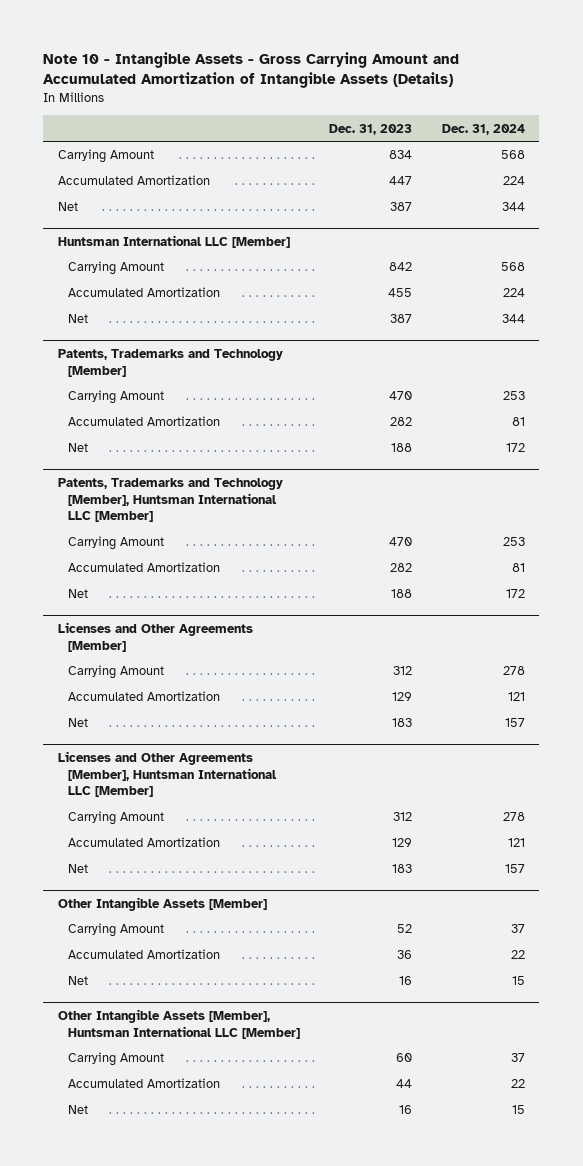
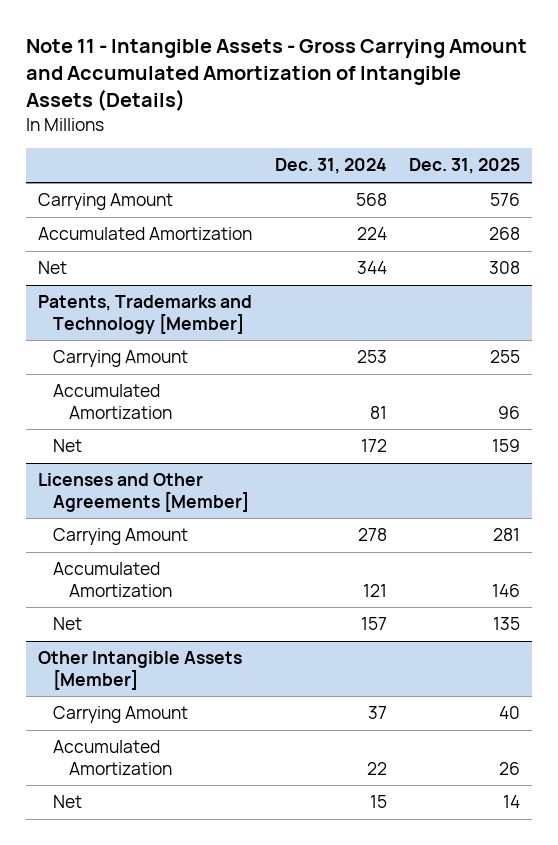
- Note 10 - Intangible Assets - Gross Carrying Amount and Accumulated Amortization of Intangible Assets (Details)
+ Note 11 - Intangible Assets - Gross Carrying Amount and Accumulated Amortization of Intangible Assets (Details)
- | Dec. 31, 2023 | Dec. 31, 2024
+ | Dec. 31, 2024 | Dec. 31, 2025
- Huntsman International LLC [Member]
- Carrying Amount | 842 | 568
- Accumulated Amortization | 455 | 224
- Net | 387 | 344
- Patents, Trademarks and Technology [Member], Huntsman International LLC [Member]
- Carrying Amount | 470 | 253
- Accumulated Amortization | 282 | 81
- Net | 188 | 172
- Licenses and Other Agreements [Member], Huntsman International LLC [Member]
- Carrying Amount | 312 | 278
- Accumulated Amortization | 129 | 121
- Net | 183 | 157
- Other Intangible Assets [Member], Huntsman International LLC [Member]
- Carrying Amount | 60 | 37
- Accumulated Amortization | 44 | 22
- Net | 16 | 15

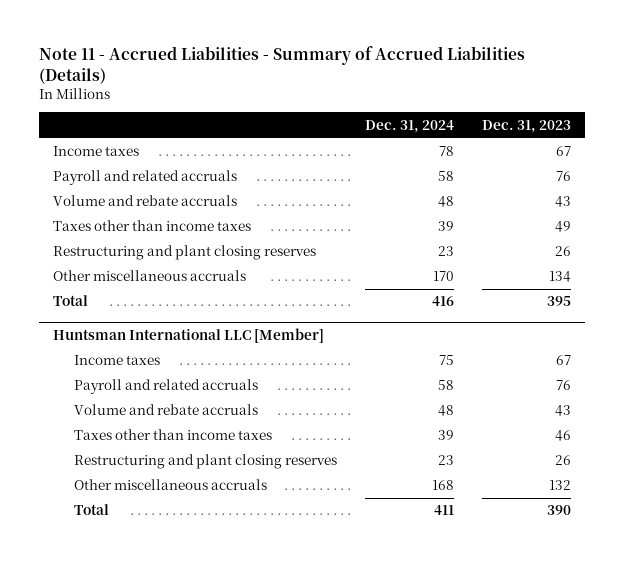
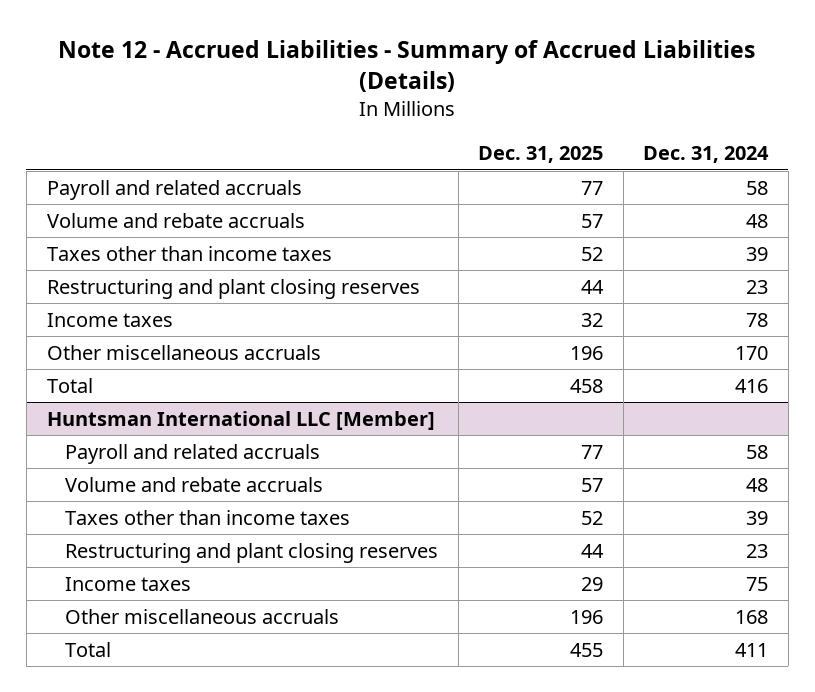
- Note 11 - Accrued Liabilities - Summary of Accrued Liabilities (Details)
+ Note 12 - Accrued Liabilities - Summary of Accrued Liabilities (Details)
- | Dec. 31, 2024 | Dec. 31, 2023
+ | Dec. 31, 2025 | Dec. 31, 2024
moved down: Income taxes | 32 | 78
@ Huntsman International LLC [Member]
moved down: Income taxes | 29 | 75

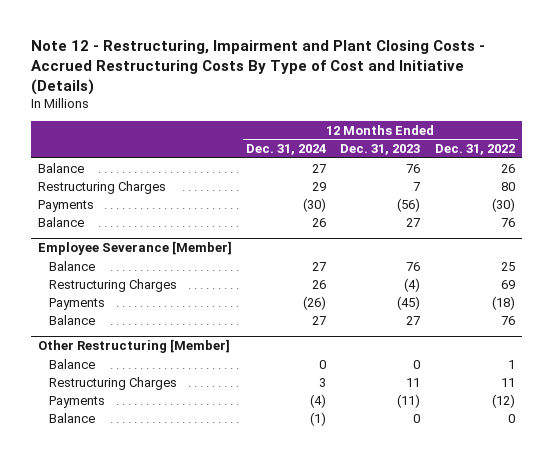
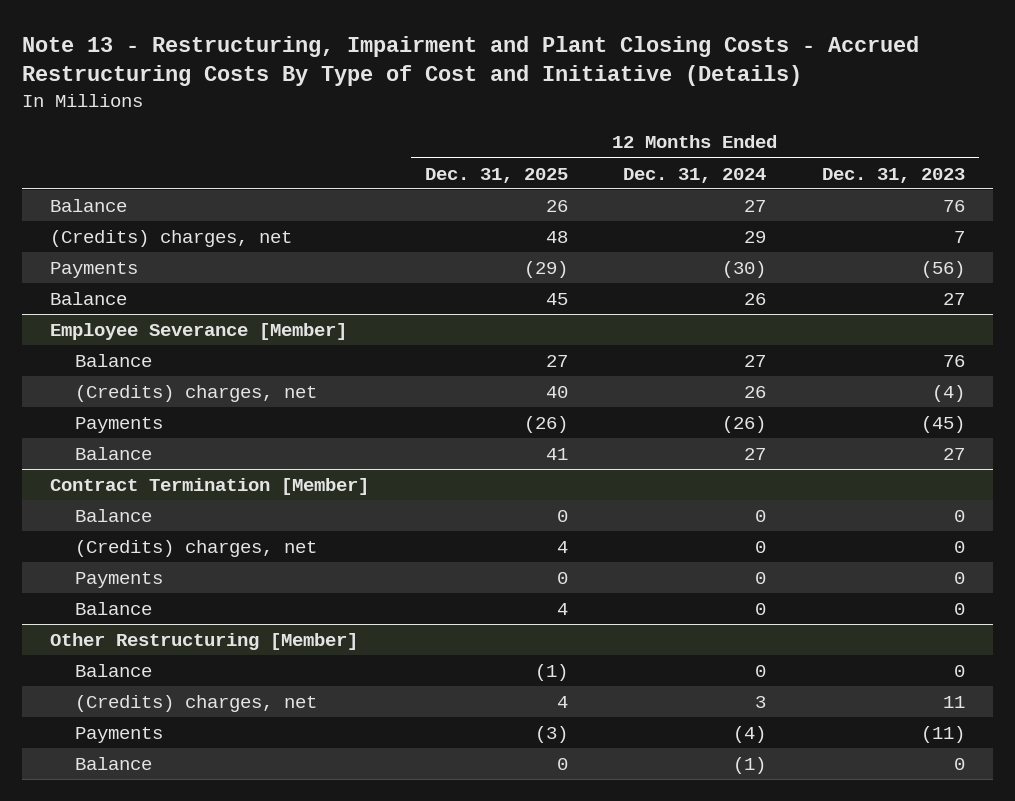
- Note 12 - Restructuring, Impairment and Plant Closing Costs - Accrued Restructuring Costs By Type of Cost and Initiative (Details)
+ Note 13 - Restructuring, Impairment and Plant Closing Costs - Accrued Restructuring Costs By Type of Cost and Initiative (Details)
- | 12 Months Ended Dec. 31, 2024 | 12 Months Ended Dec. 31, 2023 | 12 Months Ended Dec. 31, 2022
+ | 12 Months Ended Dec. 31, 2025 | 12 Months Ended Dec. 31, 2024 | 12 Months Ended Dec. 31, 2023
- Restructuring Charges | 29 | 7 | 80
+ (Credits) charges, net | 48 | 29 | 7
@ Employee Severance [Member]
- Restructuring Charges | 26 | (4) | 69
+ (Credits) charges, net | 40 | 26 | (4)
+ Contract Termination [Member]
+ Balance | 0 | 0 | 0
+ (Credits) charges, net | 4 | 0 | 0
+ Payments | 0 | 0 | 0
+ Balance | 4 | 0 | 0
@ Other Restructuring [Member]
- Restructuring Charges | 3 | 11 | 11
+ (Credits) charges, net | 4 | 3 | 11

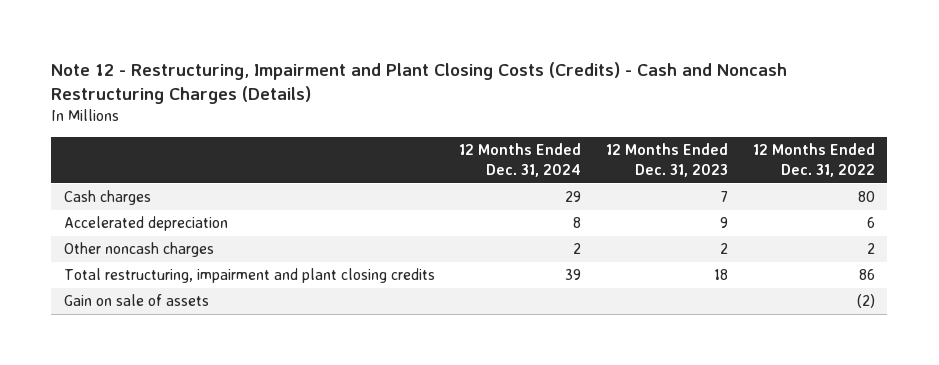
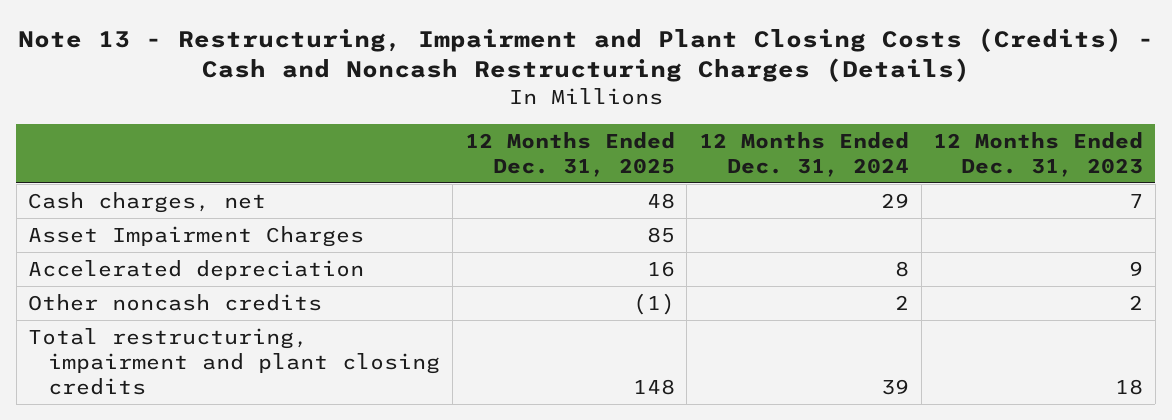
- Note 12 - Restructuring, Impairment and Plant Closing Costs (Credits) - Cash and Noncash Restructuring Charges (Details)
+ Note 13 - Restructuring, Impairment and Plant Closing Costs (Credits) - Cash and Noncash Restructuring Charges (Details)
- | 12 Months Ended Dec. 31, 2024 | 12 Months Ended Dec. 31, 2023 | 12 Months Ended Dec. 31, 2022
+ | 12 Months Ended Dec. 31, 2025 | 12 Months Ended Dec. 31, 2024 | 12 Months Ended Dec. 31, 2023
- Cash charges | 29 | 7 | 80
+ Cash charges, net | 48 | 29 | 7
+ Asset Impairment Charges | 85 | |
- Other noncash charges | 2 | 2 | 2
+ Other noncash credits | (1) | 2 | 2
- Gain on sale of assets | | | (2)

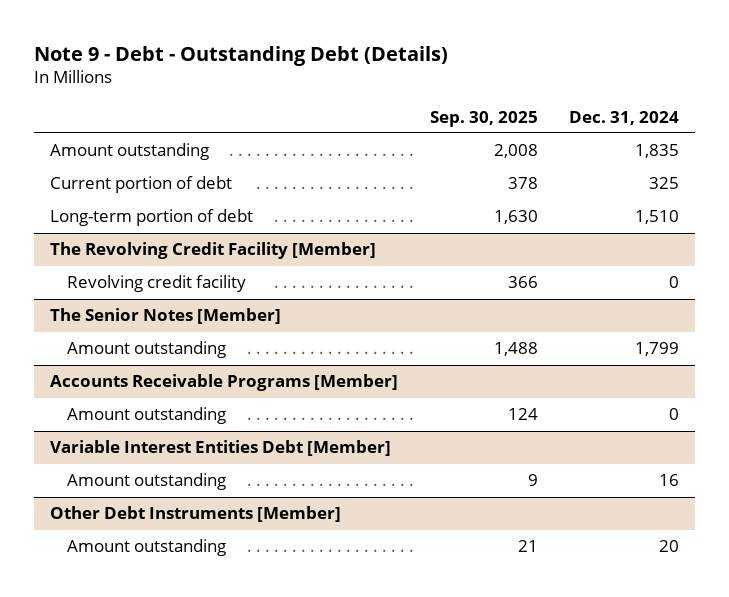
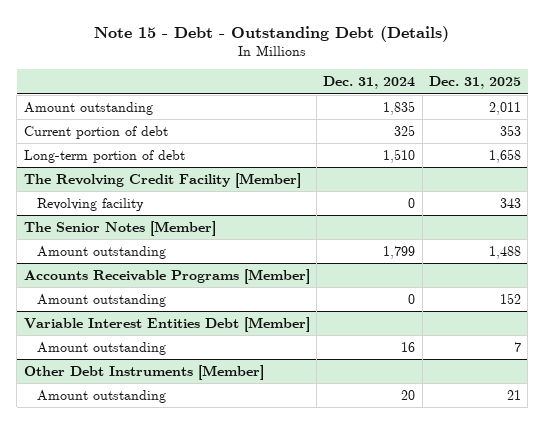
- Note 9 - Debt - Outstanding Debt (Details)
+ Note 15 - Debt - Outstanding Debt (Details)
- | Sep. 30, 2025 | Dec. 31, 2024
+ | Dec. 31, 2024 | Dec. 31, 2025
@ The Revolving Credit Facility [Member]
- Revolving credit facility | 366 | 0
+ Revolving facility | 0 | 343

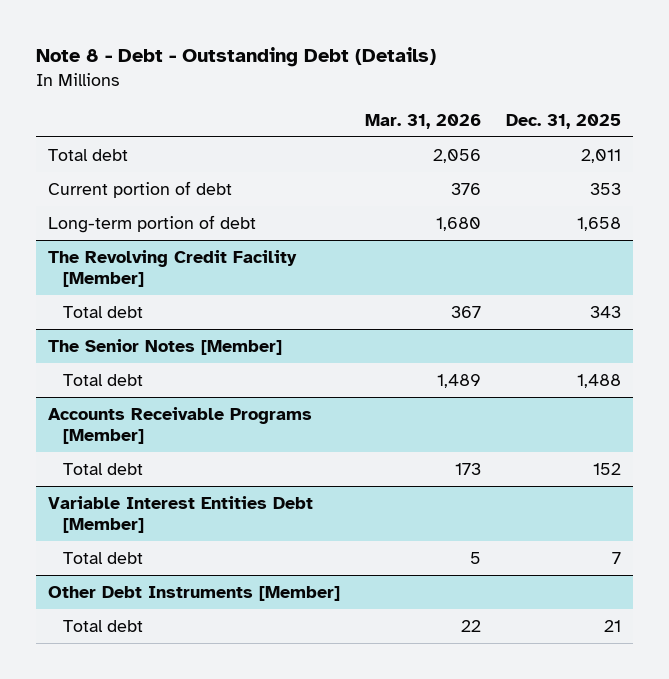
- Note 15 - Debt - Outstanding Debt (Details)
+ Note 8 - Debt - Outstanding Debt (Details)
- | Dec. 31, 2024 | Dec. 31, 2025
+ | Mar. 31, 2026 | Dec. 31, 2025
- Amount outstanding | 1,835 | 2,011
+ Total debt | 2,056 | 2,011
@ The Revolving Credit Facility [Member]
- Revolving facility | 0 | 343
+ Total debt | 367 | 343
@ The Senior Notes [Member]
- Amount outstanding | 1,799 | 1,488
+ Total debt | 1,489 | 1,488
@ Accounts Receivable Programs [Member]
- Amount outstanding | 0 | 152
+ Total debt | 173 | 152
@ Variable Interest Entities Debt [Member]
- Amount outstanding | 16 | 7
+ Total debt | 5 | 7
@ Other Debt Instruments [Member]
- Amount outstanding | 20 | 21
+ Total debt | 22 | 21

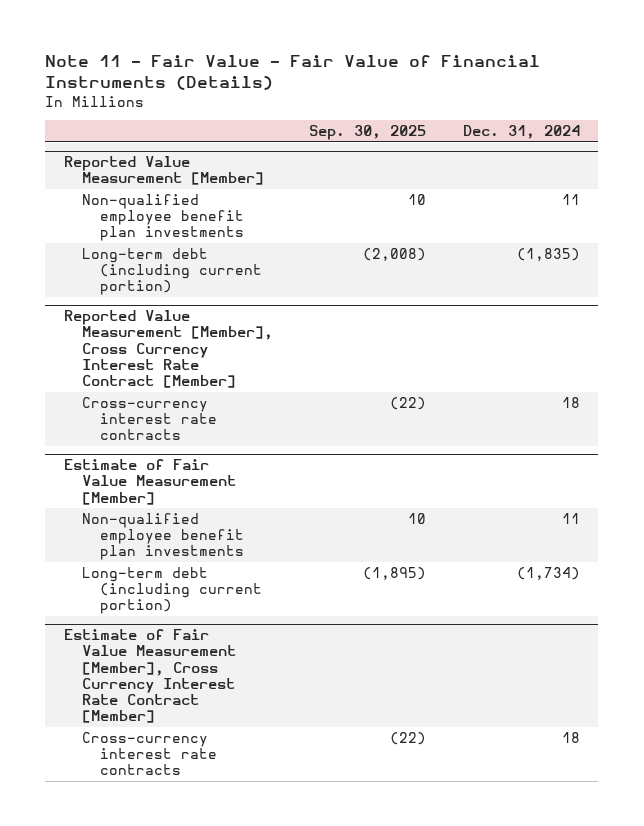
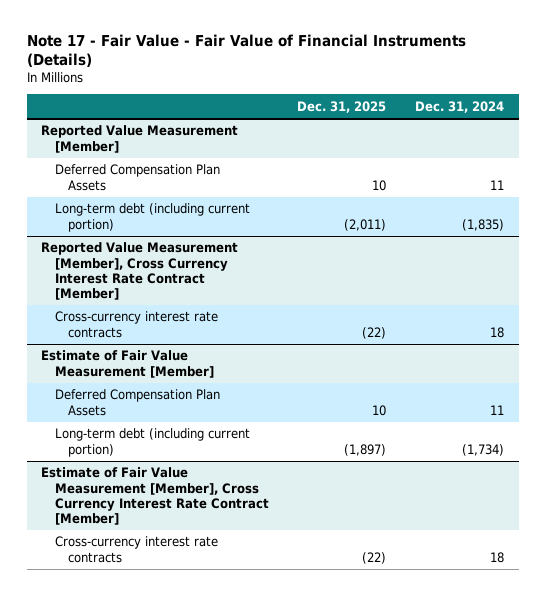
- Note 11 - Fair Value - Fair Value of Financial Instruments (Details)
+ Note 17 - Fair Value - Fair Value of Financial Instruments (Details)
- | Sep. 30, 2025 | Dec. 31, 2024
+ | Dec. 31, 2025 | Dec. 31, 2024
@ Reported Value Measurement [Member]
- Non-qualified employee benefit plan investments | 10 | 11
+ Deferred Compensation Plan Assets | 10 | 11
@ Estimate of Fair Value Measurement [Member]
- Non-qualified employee benefit plan investments | 10 | 11
+ Deferred Compensation Plan Assets | 10 | 11

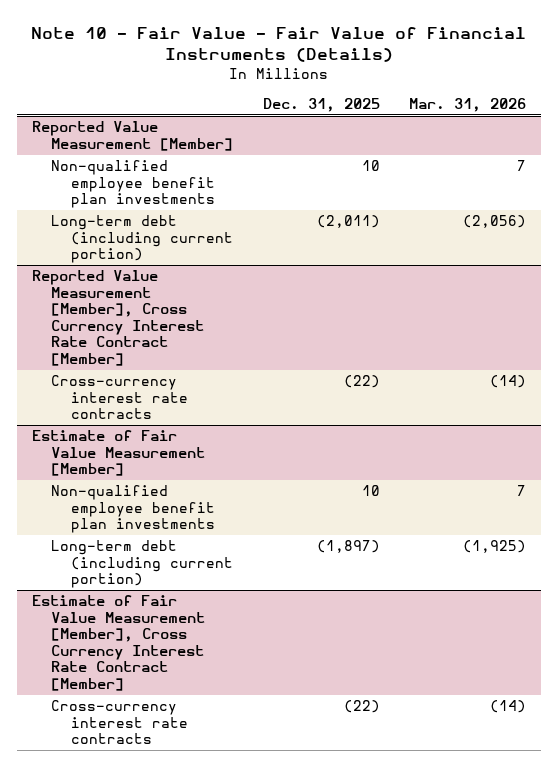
- Note 17 - Fair Value - Fair Value of Financial Instruments (Details)
+ Note 10 - Fair Value - Fair Value of Financial Instruments (Details)
- | Dec. 31, 2025 | Dec. 31, 2024
+ | Dec. 31, 2025 | Mar. 31, 2026
@ Reported Value Measurement [Member]
- Deferred Compensation Plan Assets | 10 | 11
+ Non-qualified employee benefit plan investments | 10 | 7
@ Estimate of Fair Value Measurement [Member]
- Deferred Compensation Plan Assets | 10 | 11
+ Non-qualified employee benefit plan investments | 10 | 7

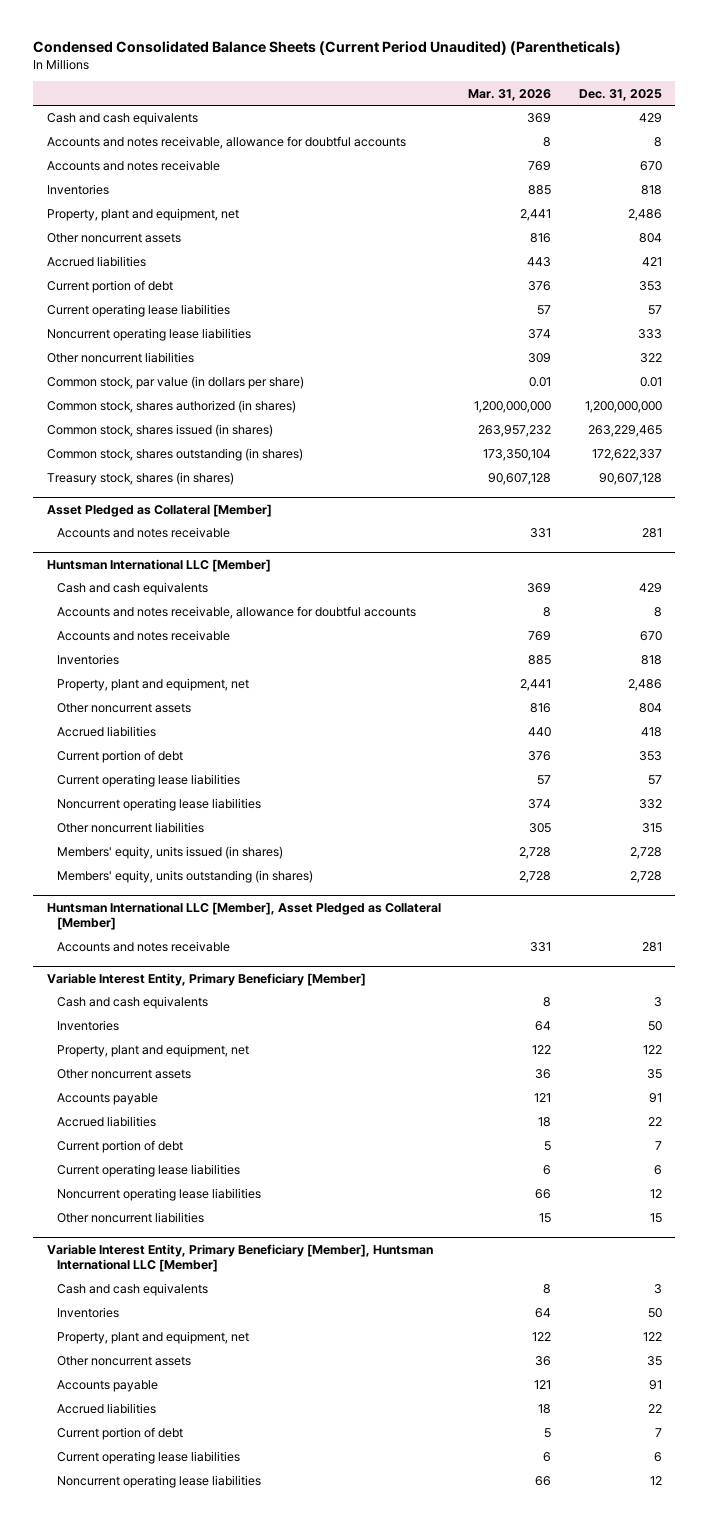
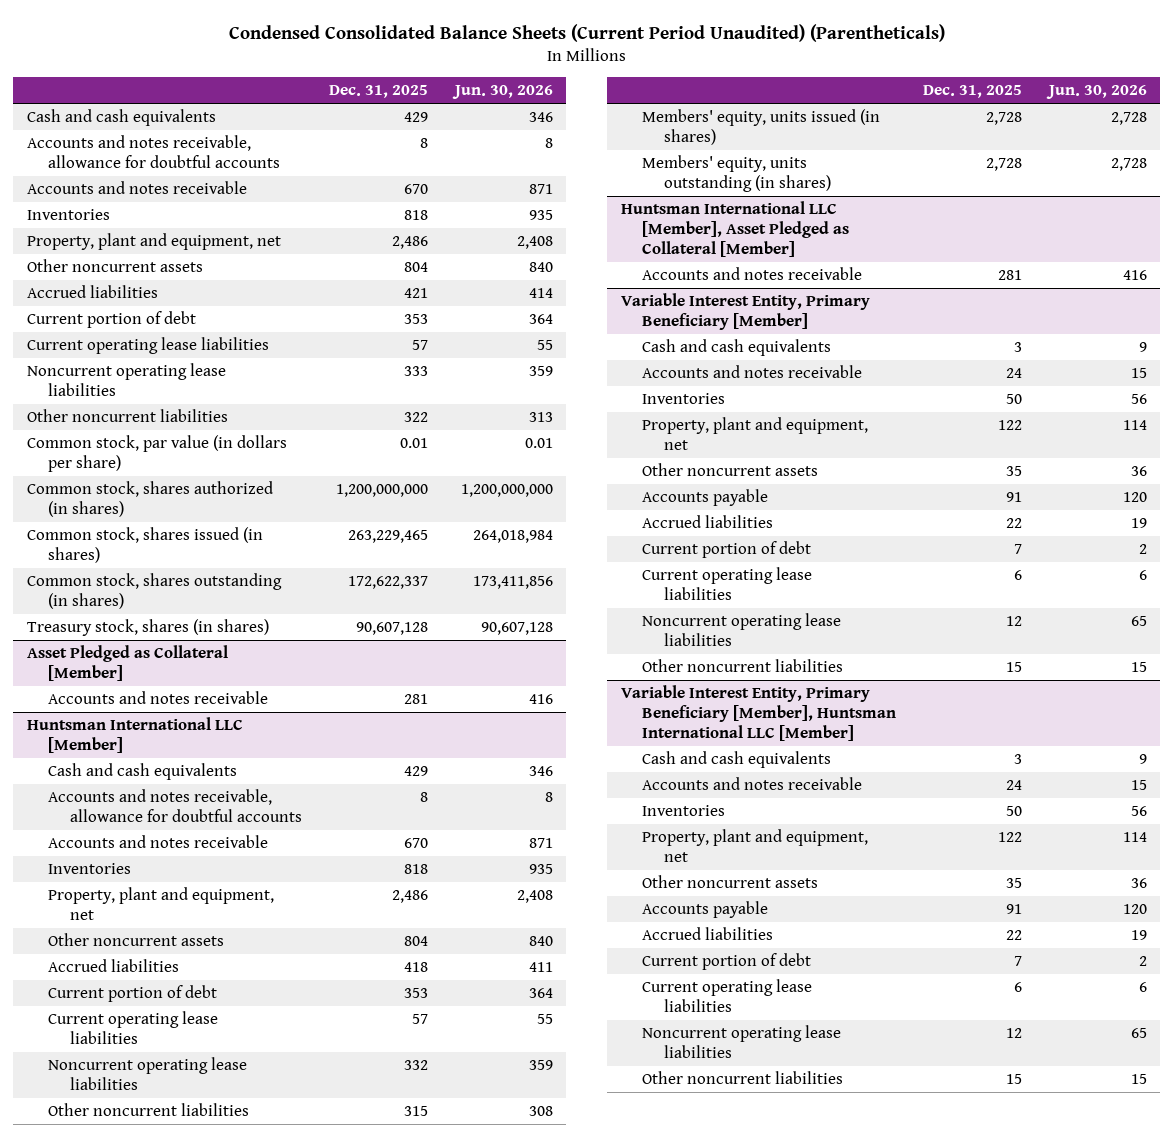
- | Mar. 31, 2026 | Dec. 31, 2025
+ | Dec. 31, 2025 | Jun. 30, 2026
@ Variable Interest Entity, Primary Beneficiary [Member]
+ Accounts and notes receivable | 24 | 15
@ Variable Interest Entity, Primary Beneficiary [Member], Huntsman International LLC [Member]
+ Accounts and notes receivable | 24 | 15
+ Other noncurrent liabilities | 15 | 15

